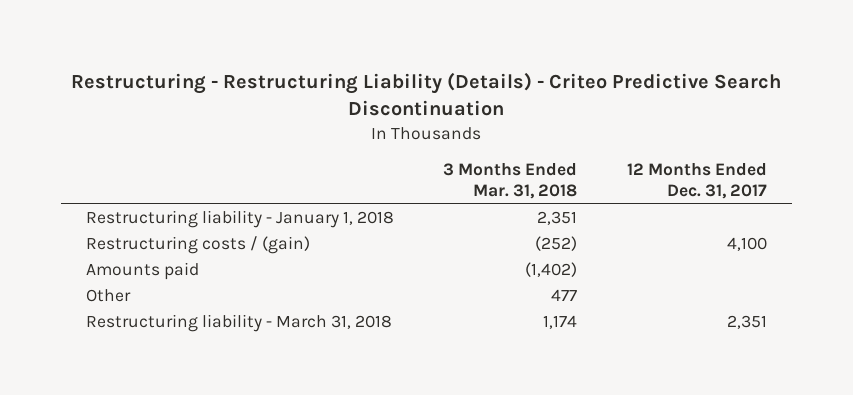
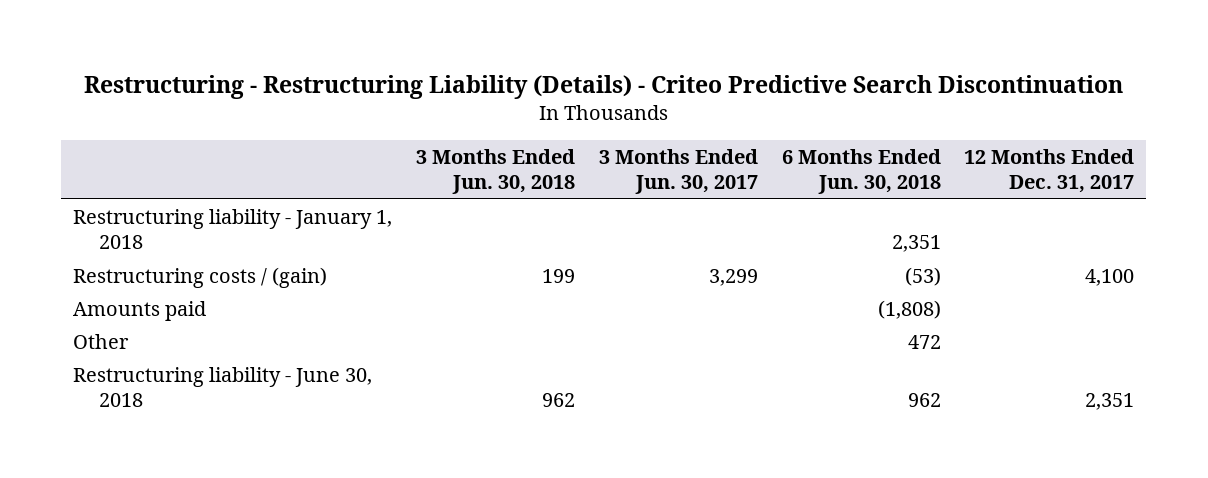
- | 3 Months Ended Mar. 31, 2018 | 12 Months Ended Dec. 31, 2017
+ | 3 Months Ended Jun. 30, 2018 | 3 Months Ended Jun. 30, 2017 | 6 Months Ended Jun. 30, 2018 | 12 Months Ended Dec. 31, 2017
- Restructuring liability - March 31, 2018 | 1,174 | 2,351
+ Restructuring liability - June 30, 2018 | 962 | | 962 | 2,351

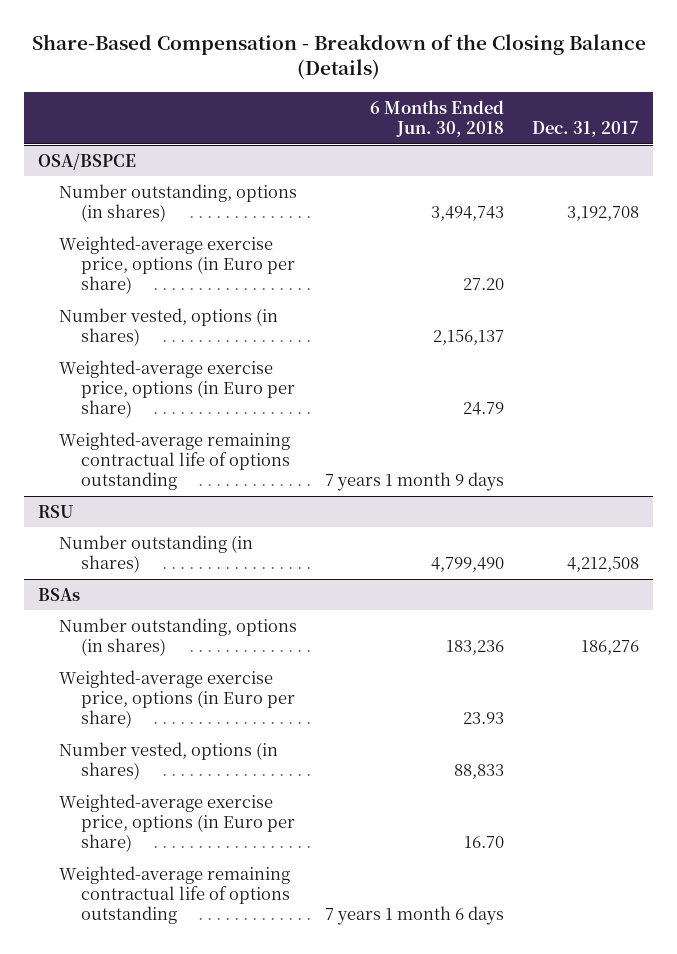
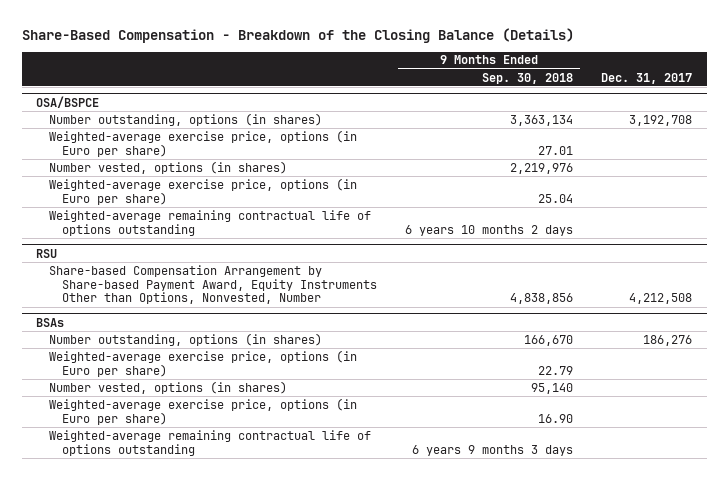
- | 6 Months Ended Jun. 30, 2018 | Dec. 31, 2017
+ | 9 Months Ended Sep. 30, 2018 | Dec. 31, 2017
@ RSU
- Number outstanding (in shares) | 4,799,490 | 4,212,508
+ Share-based Compensation Arrangement by Share-based Payment Award, Equity Instruments Other than Options, Nonvested, Number | 4,838,856 | 4,212,508

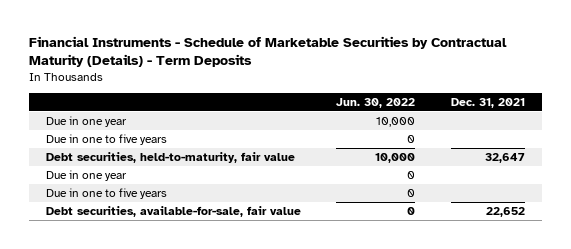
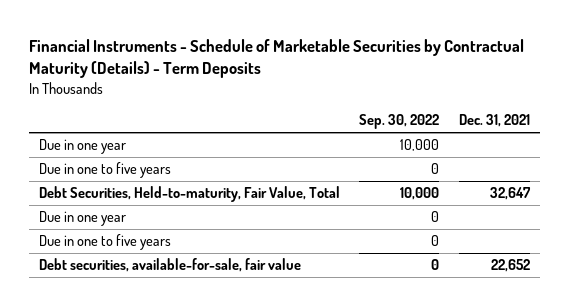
- | Jun. 30, 2022 | Dec. 31, 2021
+ | Sep. 30, 2022 | Dec. 31, 2021
- Debt securities, held-to-maturity, fair value | 10,000 | 32,647
+ Debt Securities, Held-to-maturity, Fair Value, Total | 10,000 | 32,647

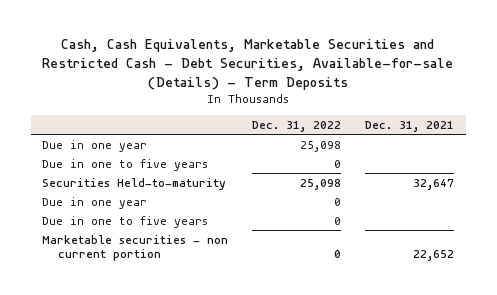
- Financial Instruments - Schedule of Marketable Securities by Contractual Maturity (Details) - Term Deposits
+ Cash, Cash Equivalents, Marketable Securities and Restricted Cash - Debt Securities, Available-for-sale (Details) - Term Deposits
- | Sep. 30, 2022 | Dec. 31, 2021
+ | Dec. 31, 2022 | Dec. 31, 2021
- Debt Securities, Held-to-maturity, Fair Value, Total | 10,000 | 32,647
+ Securities Held-to-maturity | 25,098 | 32,647
- Debt securities, available-for-sale, fair value | 0 | 22,652
+ Marketable securities - non current portion | 0 | 22,652

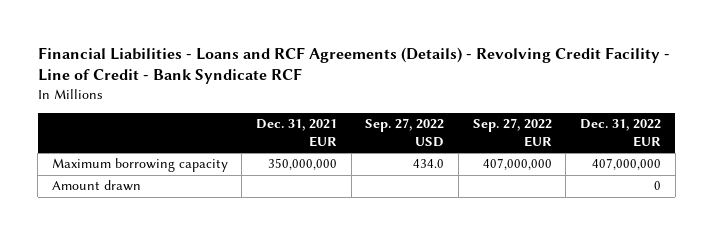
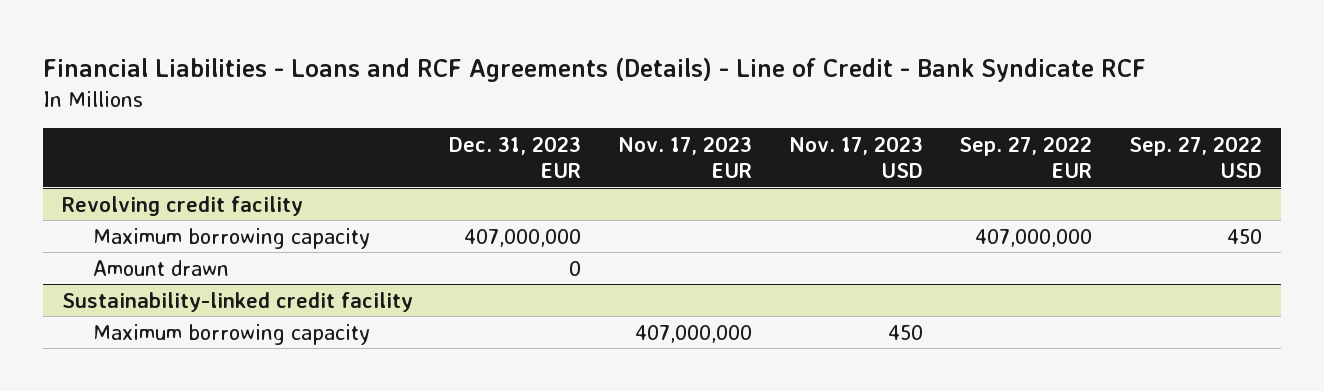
- Financial Liabilities - Loans and RCF Agreements (Details) - Revolving Credit Facility - Line of Credit - Bank Syndicate RCF
+ Financial Liabilities - Loans and RCF Agreements (Details) - Line of Credit - Bank Syndicate RCF
- | Dec. 31, 2021 EUR | Sep. 27, 2022 USD | Sep. 27, 2022 EUR | Dec. 31, 2022 EUR
+ | Dec. 31, 2023 EUR | Nov. 17, 2023 EUR | Nov. 17, 2023 USD | Sep. 27, 2022 EUR | Sep. 27, 2022 USD
- Maximum borrowing capacity | 350,000,000 | 434.0 | 407,000,000 | 407,000,000
- Amount drawn | | | | 0
+ Revolving credit facility
+ Maximum borrowing capacity | 407,000,000 | | | 407,000,000 | 450
+ Amount drawn | 0 | | | |
+ Sustainability-linked credit facility
+ Maximum borrowing capacity | | 407,000,000 | 450 | |

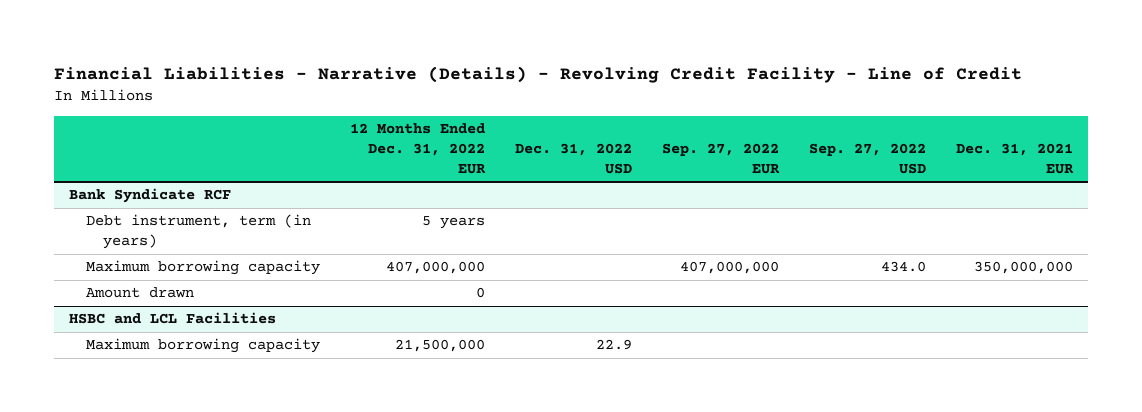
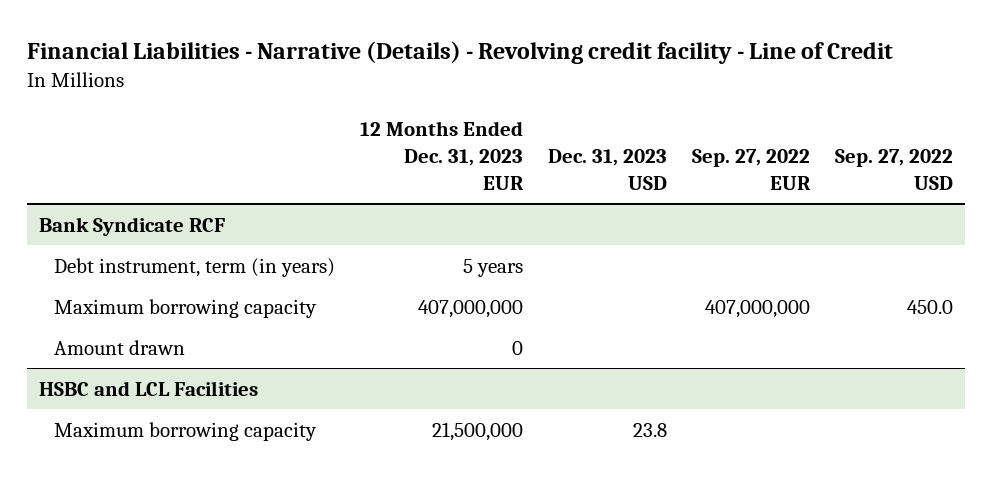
- Financial Liabilities - Narrative (Details) - Revolving Credit Facility - Line of Credit
+ Financial Liabilities - Narrative (Details) - Revolving credit facility - Line of Credit
- | 12 Months Ended Dec. 31, 2022 EUR | Dec. 31, 2022 USD | Sep. 27, 2022 EUR | Sep. 27, 2022 USD | Dec. 31, 2021 EUR
+ | 12 Months Ended Dec. 31, 2023 EUR | Dec. 31, 2023 USD | Sep. 27, 2022 EUR | Sep. 27, 2022 USD
@ Bank Syndicate RCF
- Maximum borrowing capacity | 407,000,000 | | 407,000,000 | 434.0 | 350,000,000
+ Maximum borrowing capacity | 407,000,000 | | 407,000,000 | 450.0

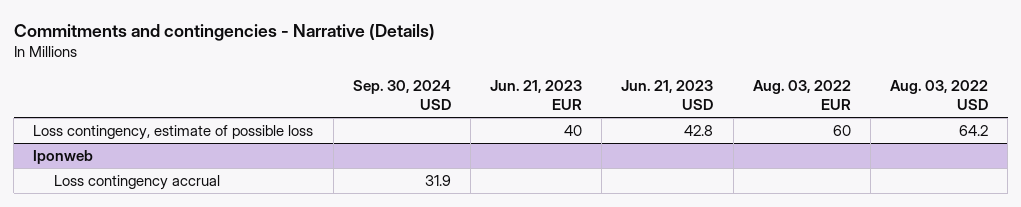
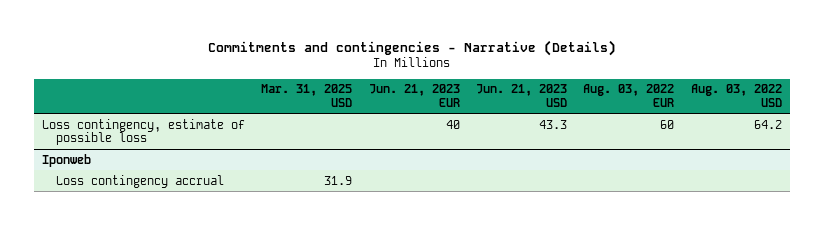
- | Sep. 30, 2024 USD | Jun. 21, 2023 EUR | Jun. 21, 2023 USD | Aug. 03, 2022 EUR | Aug. 03, 2022 USD
+ | Mar. 31, 2025 USD | Jun. 21, 2023 EUR | Jun. 21, 2023 USD | Aug. 03, 2022 EUR | Aug. 03, 2022 USD
- Loss contingency, estimate of possible loss | | 40 | 42.8 | 60 | 64.2
+ Loss contingency, estimate of possible loss | | 40 | 43.3 | 60 | 64.2

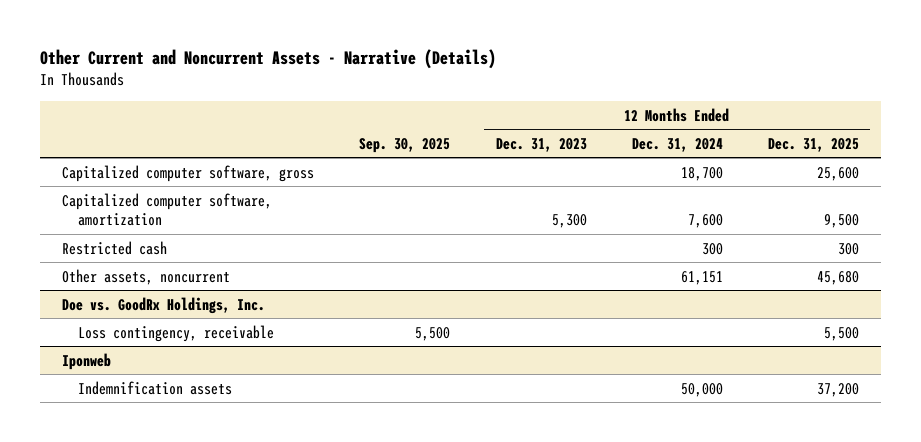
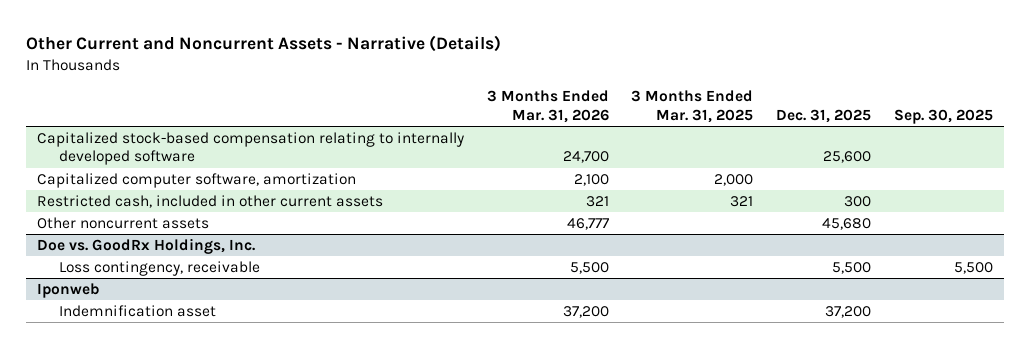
- | Sep. 30, 2025 | 12 Months Ended Dec. 31, 2023 | 12 Months Ended Dec. 31, 2024 | 12 Months Ended Dec. 31, 2025
+ | 3 Months Ended Mar. 31, 2026 | 3 Months Ended Mar. 31, 2025 | Dec. 31, 2025 | Sep. 30, 2025
- Capitalized computer software, gross | | | 18,700 | 25,600
+ Capitalized stock-based compensation relating to internally developed software | 24,700 | | 25,600 |
- Restricted cash | | | 300 | 300
- Other assets, noncurrent | | | 61,151 | 45,680
+ Restricted cash, included in other current assets | 321 | 321 | 300 |
+ Other noncurrent assets | 46,777 | | 45,680 |
@ Iponweb
- Indemnification assets | | | 50,000 | 37,200
+ Indemnification asset | 37,200 | | 37,200 |

